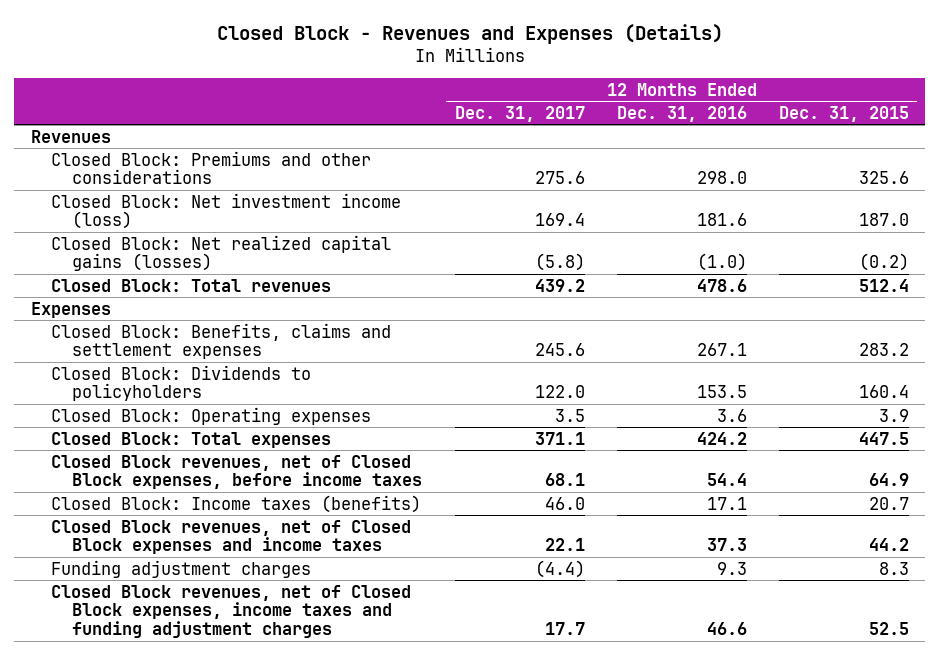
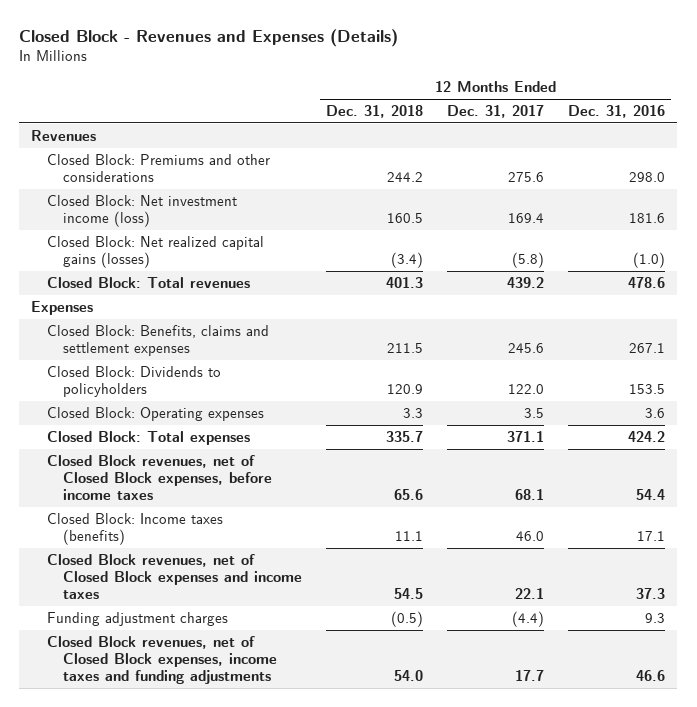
- | 12 Months Ended Dec. 31, 2017 | 12 Months Ended Dec. 31, 2016 | 12 Months Ended Dec. 31, 2015
+ | 12 Months Ended Dec. 31, 2018 | 12 Months Ended Dec. 31, 2017 | 12 Months Ended Dec. 31, 2016
- Closed Block revenues, net of Closed Block expenses, income taxes and funding adjustment charges | 17.7 | 46.6 | 52.5
+ Closed Block revenues, net of Closed Block expenses, income taxes and funding adjustments | 54.0 | 17.7 | 46.6

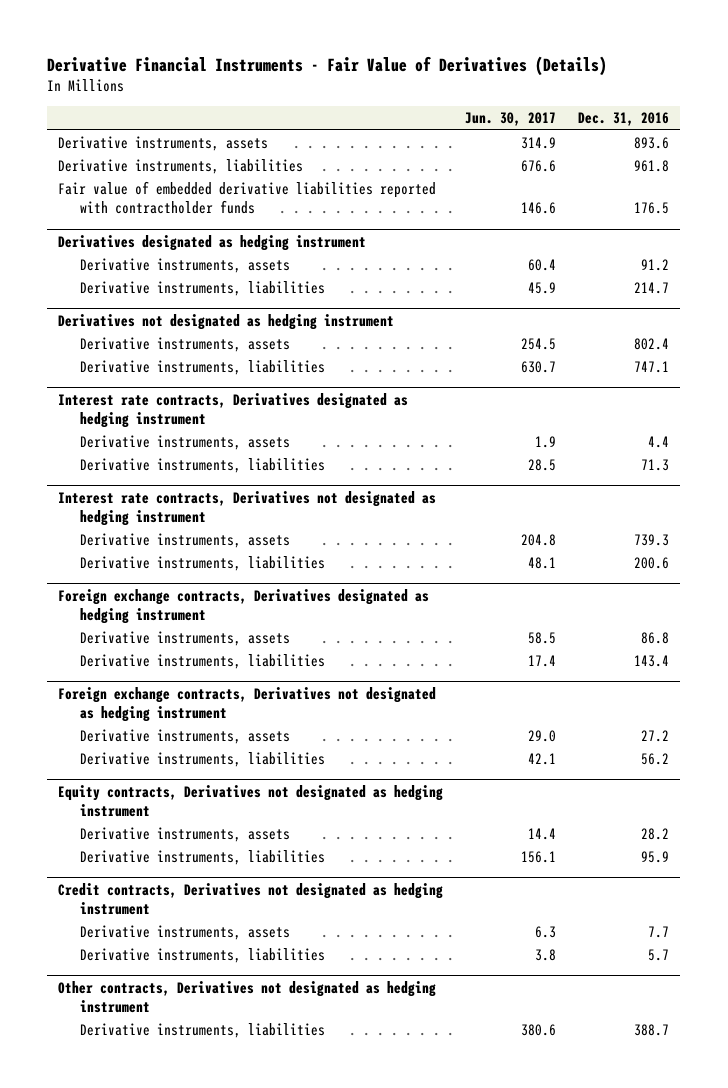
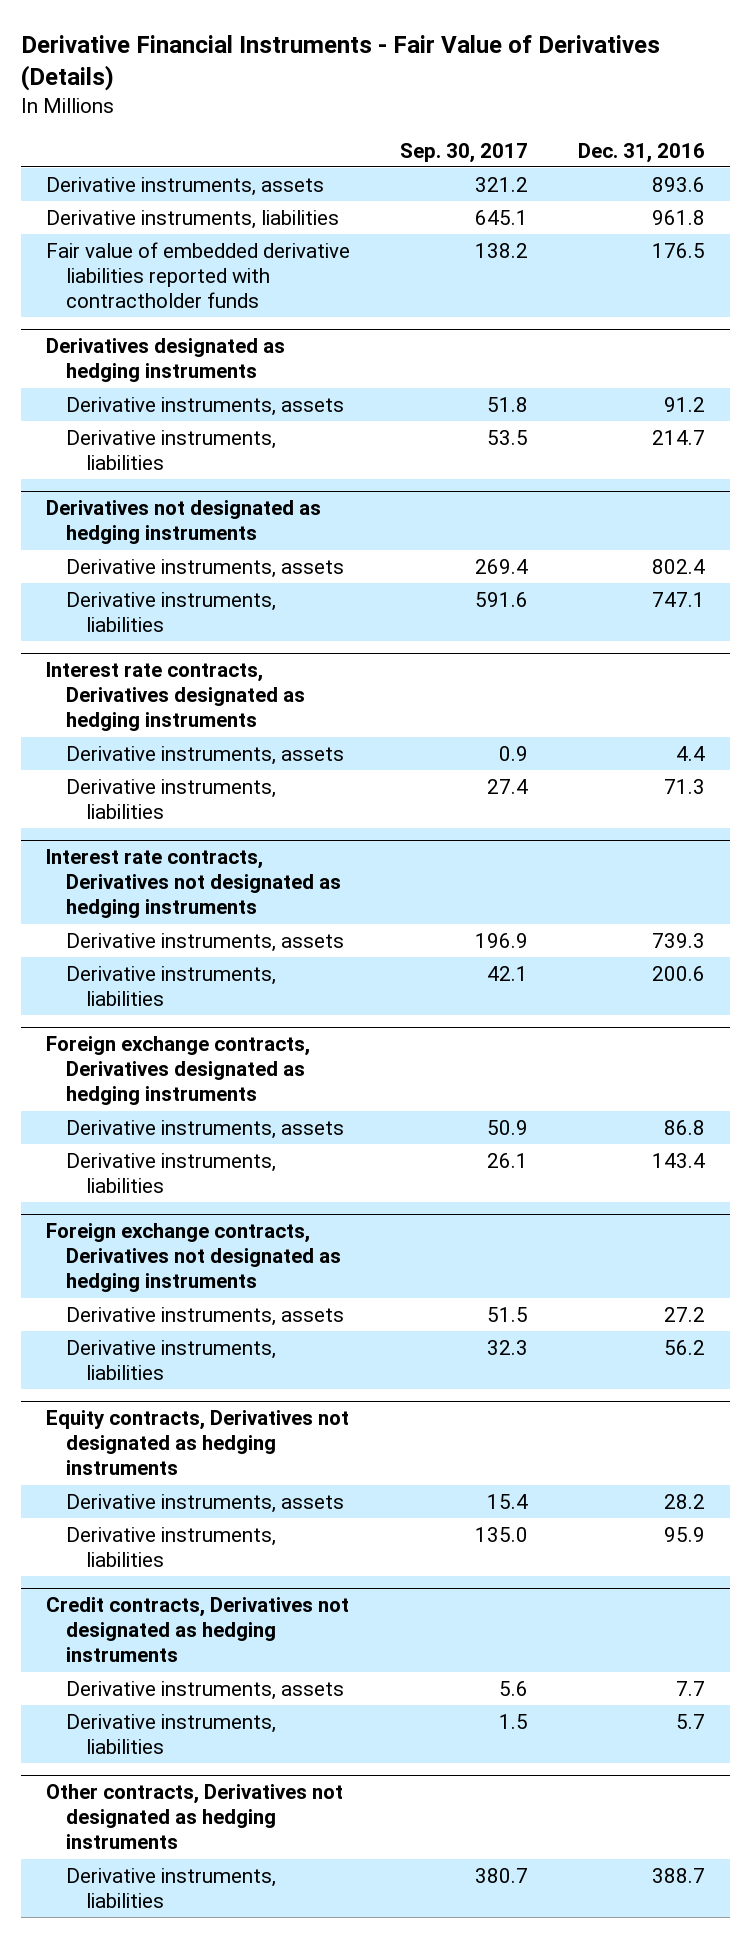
- | Jun. 30, 2017 | Dec. 31, 2016
+ | Sep. 30, 2017 | Dec. 31, 2016
- Derivatives designated as hedging instrument
+ Derivatives designated as hedging instruments
- Derivatives not designated as hedging instrument
+ Derivatives not designated as hedging instruments
- Interest rate contracts, Derivatives designated as hedging instrument
+ Interest rate contracts, Derivatives designated as hedging instruments
- Interest rate contracts, Derivatives not designated as hedging instrument
+ Interest rate contracts, Derivatives not designated as hedging instruments
- Foreign exchange contracts, Derivatives designated as hedging instrument
+ Foreign exchange contracts, Derivatives designated as hedging instruments
- Foreign exchange contracts, Derivatives not designated as hedging instrument
+ Foreign exchange contracts, Derivatives not designated as hedging instruments
- Equity contracts, Derivatives not designated as hedging instrument
+ Equity contracts, Derivatives not designated as hedging instruments
- Credit contracts, Derivatives not designated as hedging instrument
+ Credit contracts, Derivatives not designated as hedging instruments
- Other contracts, Derivatives not designated as hedging instrument
+ Other contracts, Derivatives not designated as hedging instruments

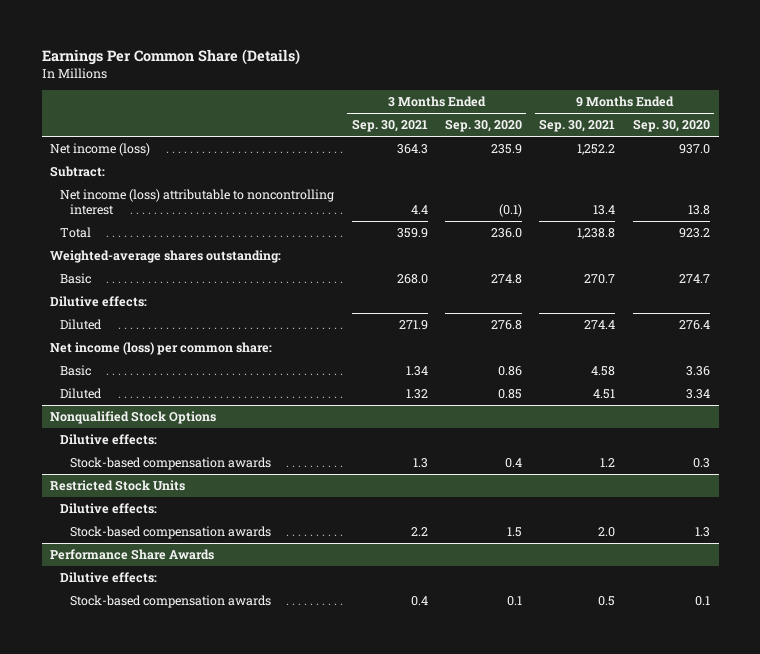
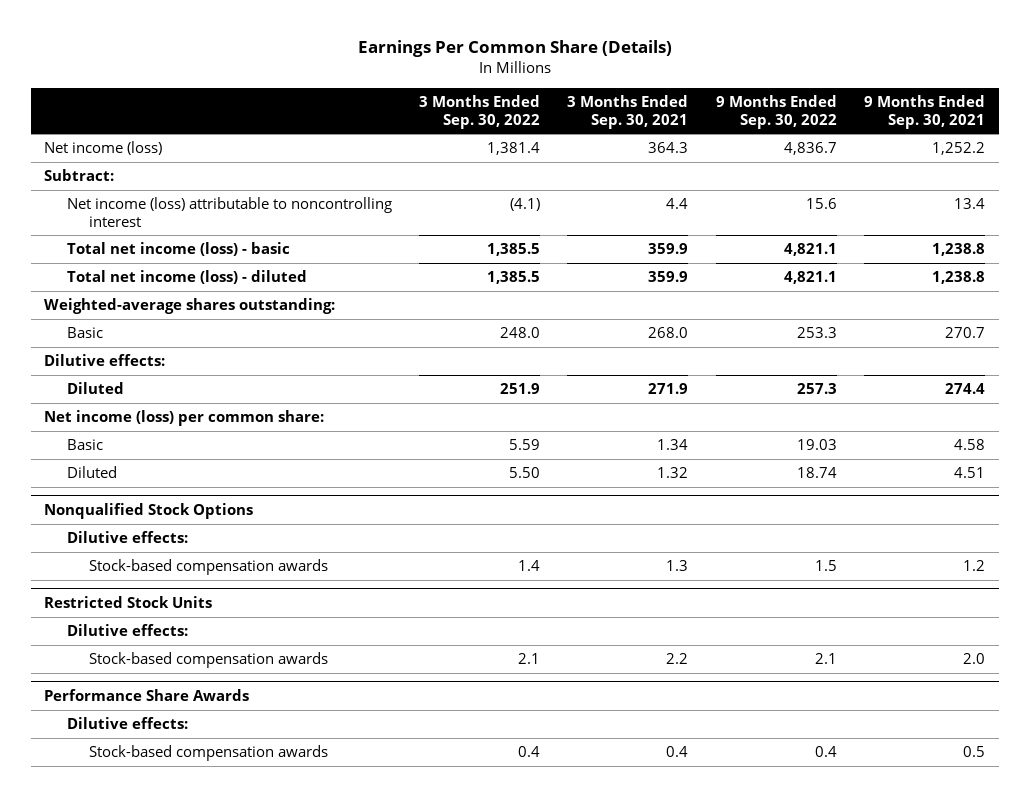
- | 3 Months Ended Sep. 30, 2021 | 3 Months Ended Sep. 30, 2020 | 9 Months Ended Sep. 30, 2021 | 9 Months Ended Sep. 30, 2020
+ | 3 Months Ended Sep. 30, 2022 | 3 Months Ended Sep. 30, 2021 | 9 Months Ended Sep. 30, 2022 | 9 Months Ended Sep. 30, 2021
- Total | 359.9 | 236.0 | 1,238.8 | 923.2
+ Total net income (loss) - basic | 1,385.5 | 359.9 | 4,821.1 | 1,238.8
+ Total net income (loss) - diluted | 1,385.5 | 359.9 | 4,821.1 | 1,238.8

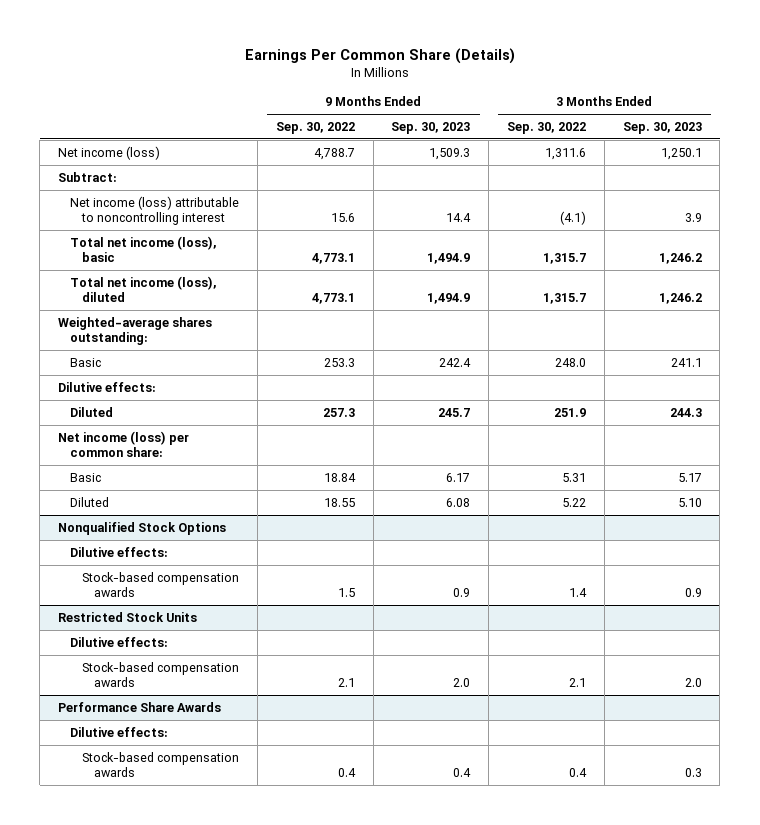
- | 3 Months Ended Sep. 30, 2022 | 3 Months Ended Sep. 30, 2021 | 9 Months Ended Sep. 30, 2022 | 9 Months Ended Sep. 30, 2021
+ | 9 Months Ended Sep. 30, 2022 | 9 Months Ended Sep. 30, 2023 | 3 Months Ended Sep. 30, 2022 | 3 Months Ended Sep. 30, 2023
- Net income (loss) | 1,381.4 | 364.3 | 4,836.7 | 1,252.2
+ Net income (loss) | 4,788.7 | 1,509.3 | 1,311.6 | 1,250.1
- Total net income (loss) - basic | 1,385.5 | 359.9 | 4,821.1 | 1,238.8
- Total net income (loss) - diluted | 1,385.5 | 359.9 | 4,821.1 | 1,238.8
+ Total net income (loss), basic | 4,773.1 | 1,494.9 | 1,315.7 | 1,246.2
+ Total net income (loss), diluted | 4,773.1 | 1,494.9 | 1,315.7 | 1,246.2
- Basic | 5.59 | 1.34 | 19.03 | 4.58
- Diluted | 5.50 | 1.32 | 18.74 | 4.51
+ Basic | 18.84 | 6.17 | 5.31 | 5.17
+ Diluted | 18.55 | 6.08 | 5.22 | 5.10

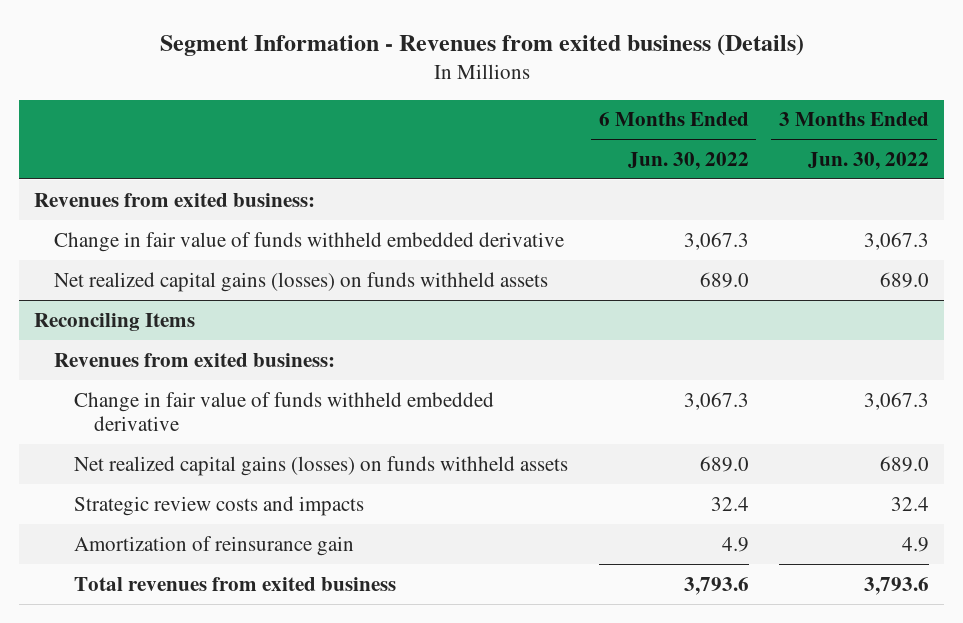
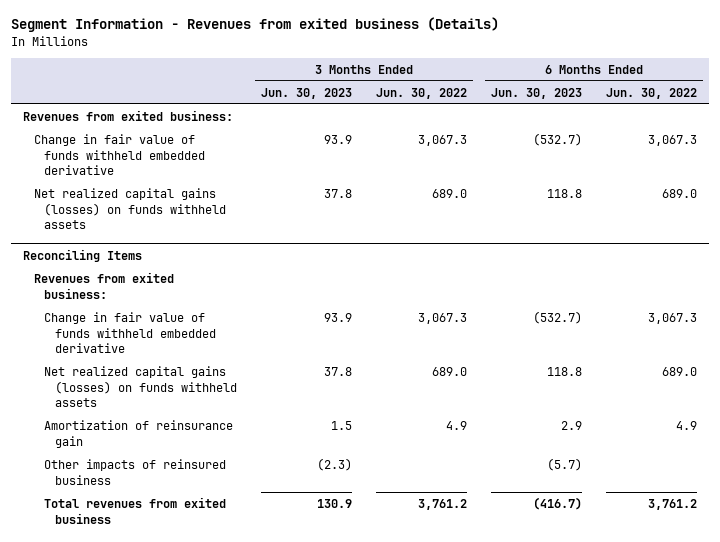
- | 6 Months Ended Jun. 30, 2022 | 3 Months Ended Jun. 30, 2022
+ | 3 Months Ended Jun. 30, 2023 | 3 Months Ended Jun. 30, 2022 | 6 Months Ended Jun. 30, 2023 | 6 Months Ended Jun. 30, 2022
@ Reconciling Items
- Strategic review costs and impacts | 32.4 | 32.4
- Total revenues from exited business | 3,793.6 | 3,793.6
+ Other impacts of reinsured business | (2.3) | | (5.7) |
+ Total revenues from exited business | 130.9 | 3,761.2 | (416.7) | 3,761.2

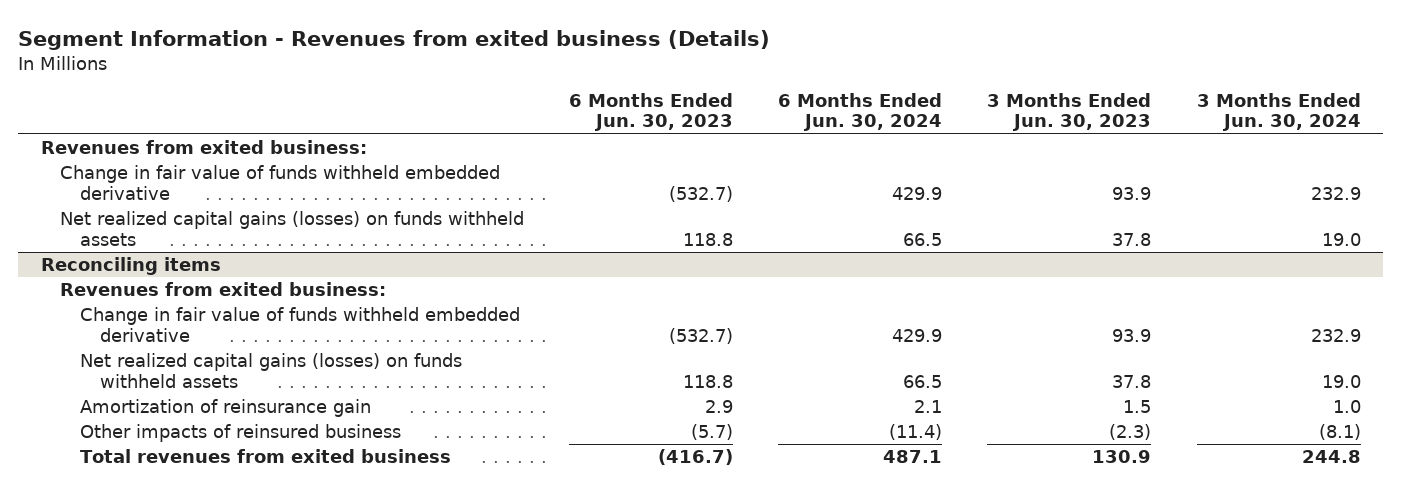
- | 3 Months Ended Jun. 30, 2023 | 3 Months Ended Jun. 30, 2022 | 6 Months Ended Jun. 30, 2023 | 6 Months Ended Jun. 30, 2022
+ | 6 Months Ended Jun. 30, 2023 | 6 Months Ended Jun. 30, 2024 | 3 Months Ended Jun. 30, 2023 | 3 Months Ended Jun. 30, 2024
- Reconciling Items
+ Reconciling items

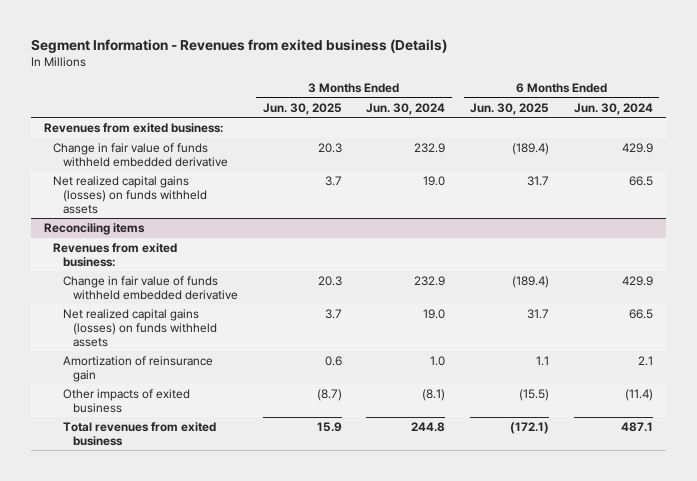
- | 6 Months Ended Jun. 30, 2023 | 6 Months Ended Jun. 30, 2024 | 3 Months Ended Jun. 30, 2023 | 3 Months Ended Jun. 30, 2024
+ | 3 Months Ended Jun. 30, 2025 | 3 Months Ended Jun. 30, 2024 | 6 Months Ended Jun. 30, 2025 | 6 Months Ended Jun. 30, 2024
@ Reconciling items
- Other impacts of reinsured business | (5.7) | (11.4) | (2.3) | (8.1)
+ Other impacts of exited business | (8.7) | (8.1) | (15.5) | (11.4)

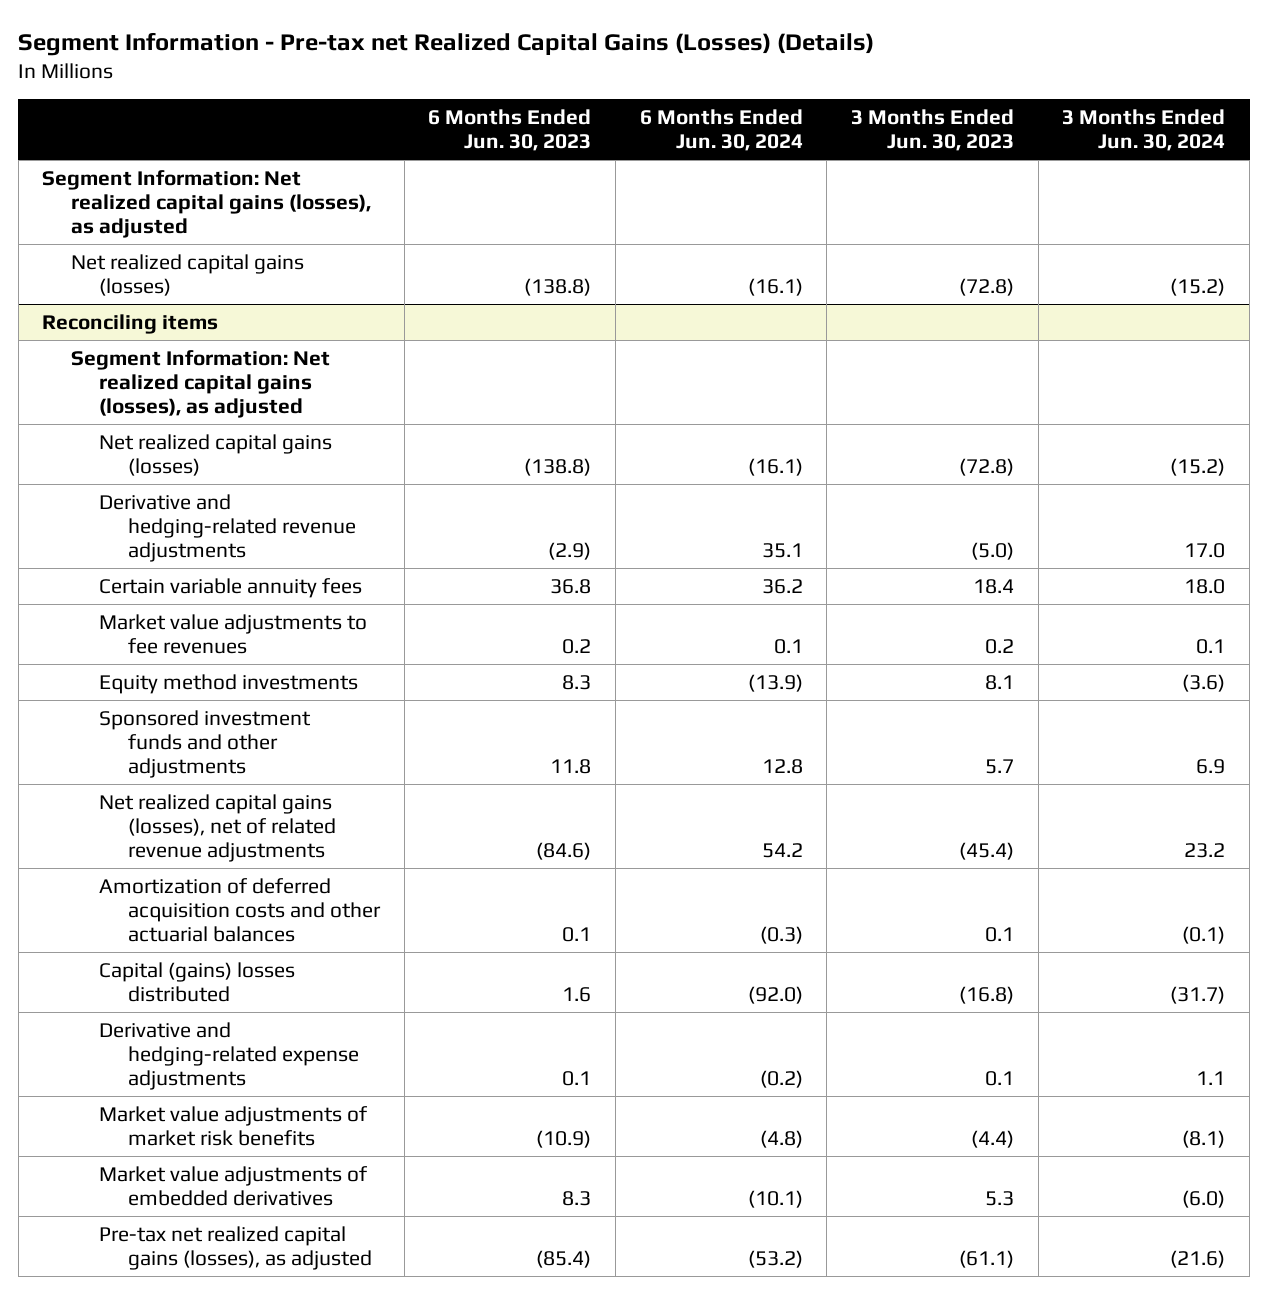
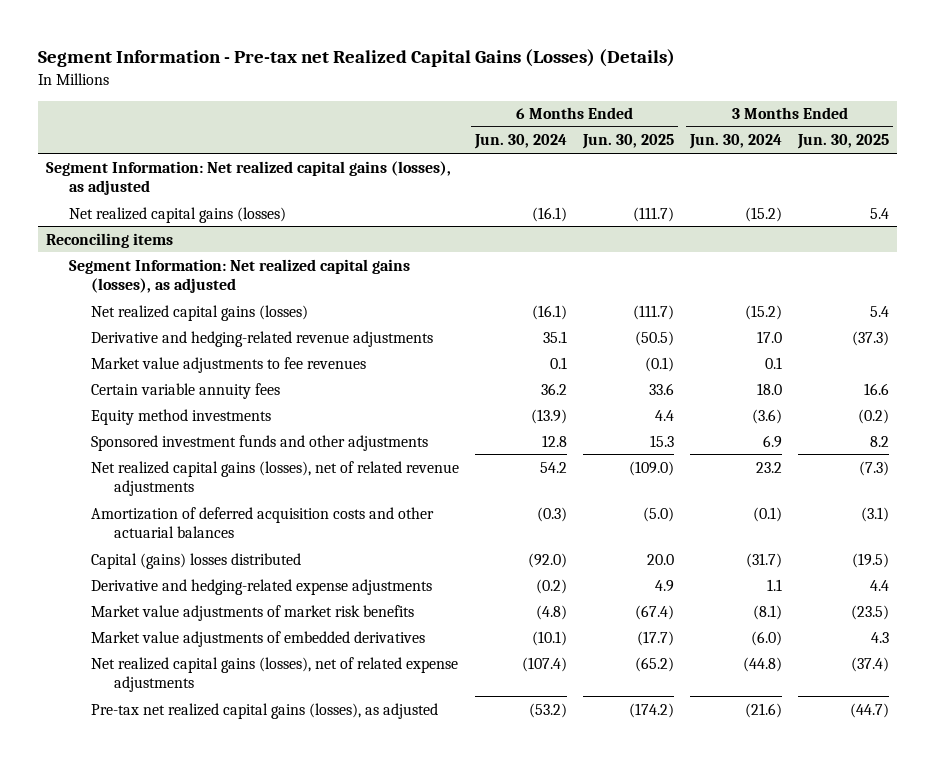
- | 6 Months Ended Jun. 30, 2023 | 6 Months Ended Jun. 30, 2024 | 3 Months Ended Jun. 30, 2023 | 3 Months Ended Jun. 30, 2024
+ | 6 Months Ended Jun. 30, 2024 | 6 Months Ended Jun. 30, 2025 | 3 Months Ended Jun. 30, 2024 | 3 Months Ended Jun. 30, 2025
@ Reconciling items
moved down: Certain variable annuity fees | 36.2 | 33.6 | 18.0 | 16.6
+ Net realized capital gains (losses), net of related expense adjustments | (107.4) | (65.2) | (44.8) | (37.4)

